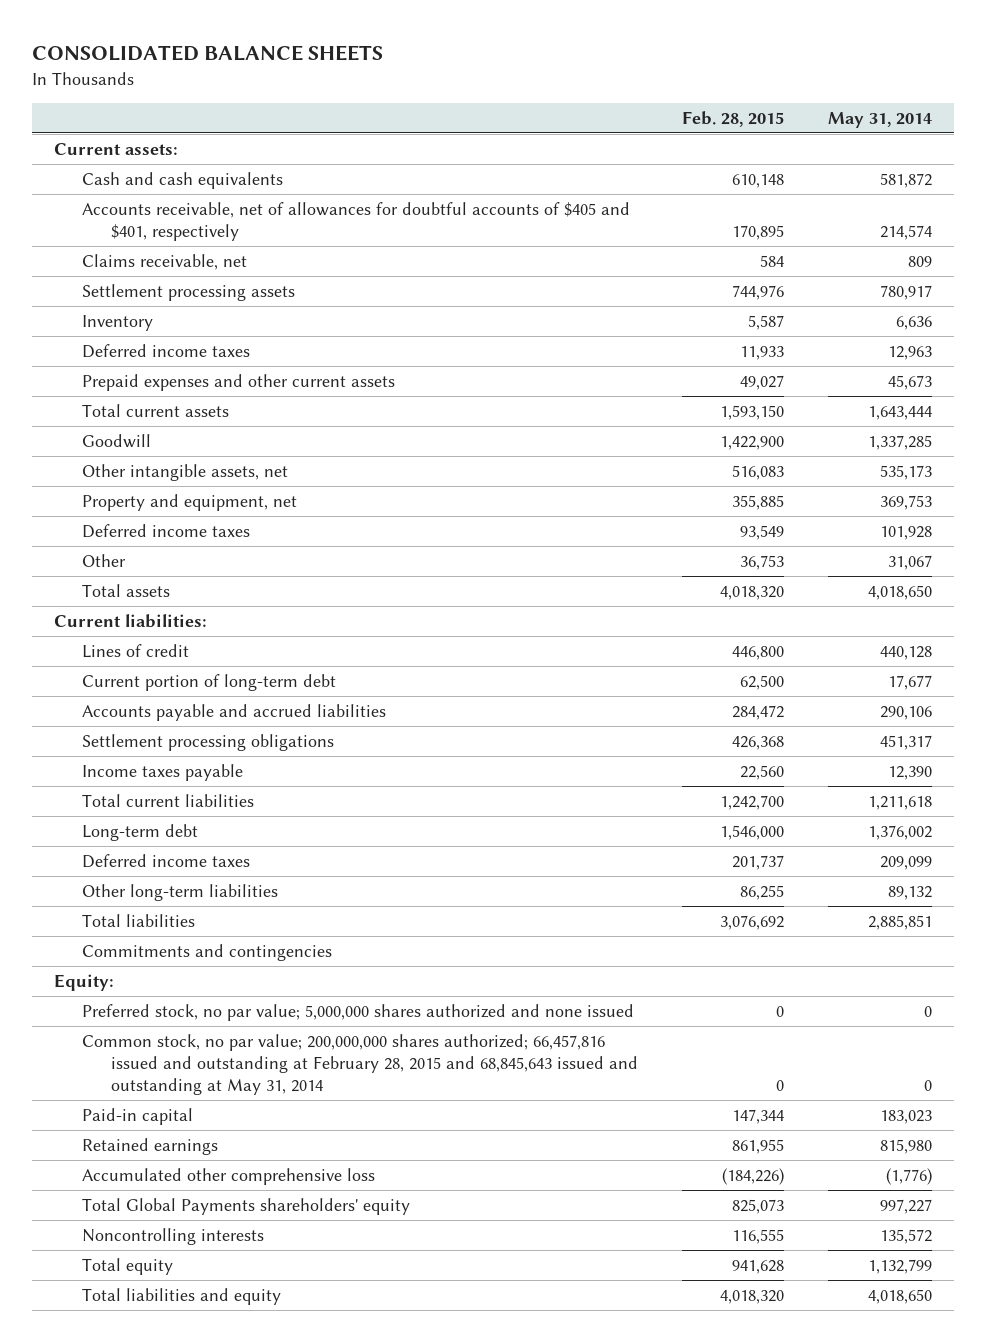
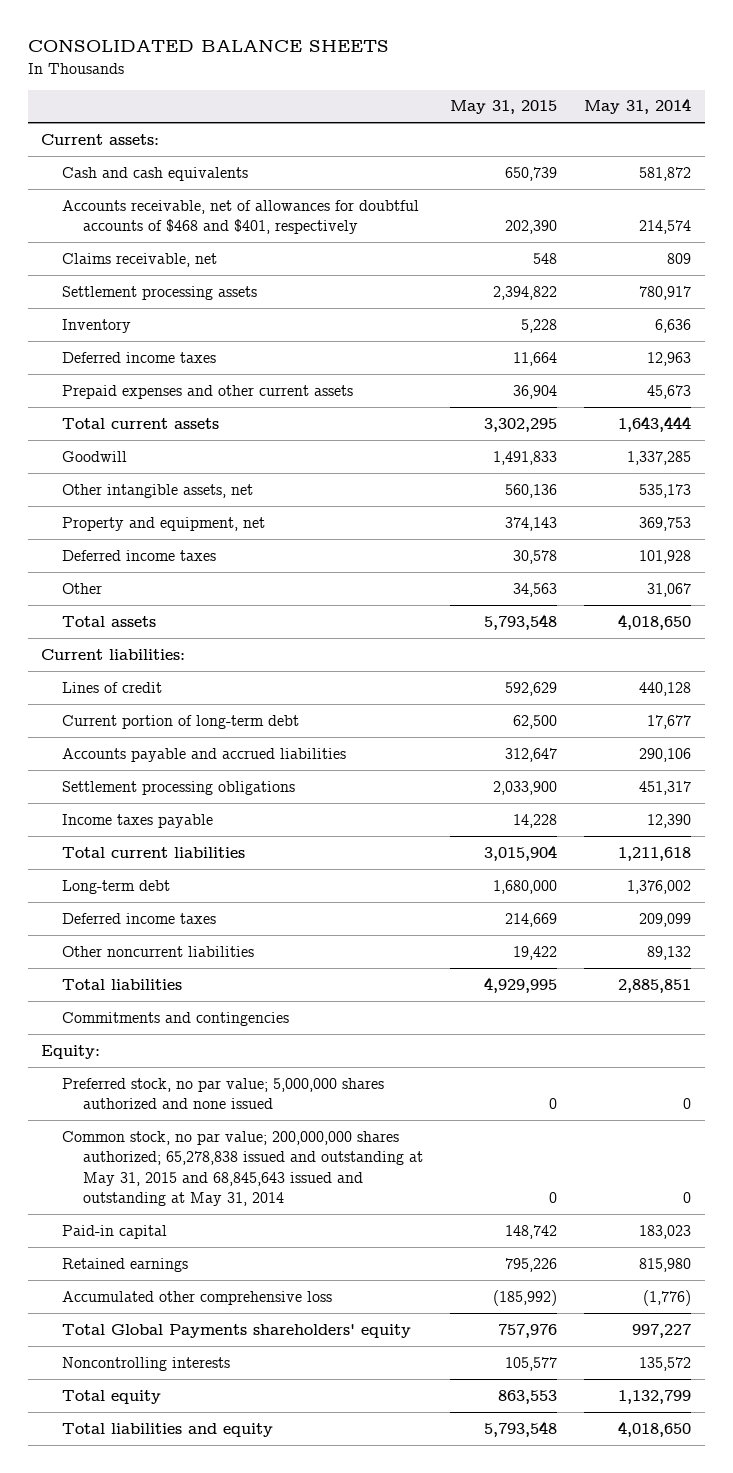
- | Feb. 28, 2015 | May 31, 2014
+ | May 31, 2015 | May 31, 2014
- Accounts receivable, net of allowances for doubtful accounts of $405 and $401, respectively | 170,895 | 214,574
+ Accounts receivable, net of allowances for doubtful accounts of $468 and $401, respectively | 202,390 | 214,574
- Other long-term liabilities | 86,255 | 89,132
+ Other noncurrent liabilities | 19,422 | 89,132
- Common stock, no par value; 200,000,000 shares authorized; 66,457,816 issued and outstanding at February 28, 2015 and 68,845,643 issued and outstanding at May 31, 2014 | 0 | 0
+ Common stock, no par value; 200,000,000 shares authorized; 65,278,838 issued and outstanding at May 31, 2015 and 68,845,643 issued and outstanding at May 31, 2014 | 0 | 0

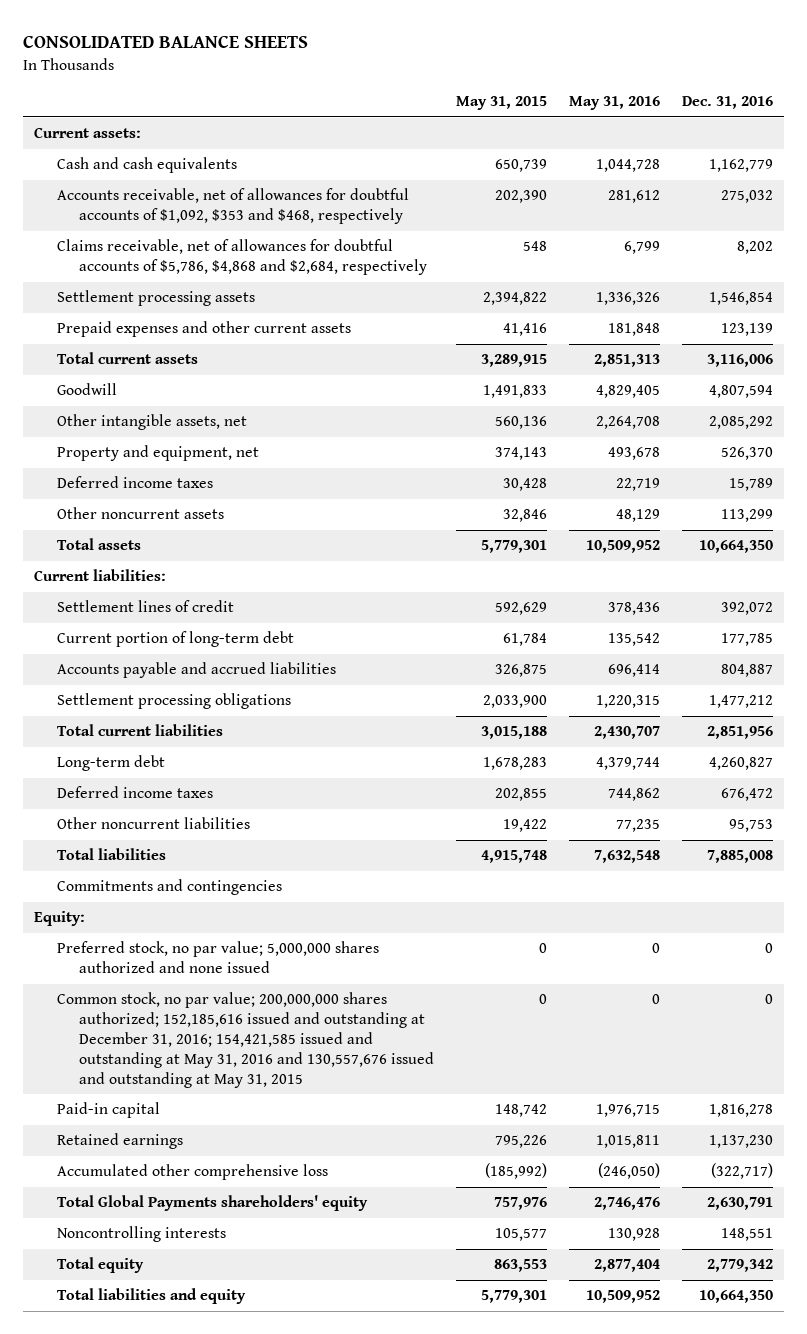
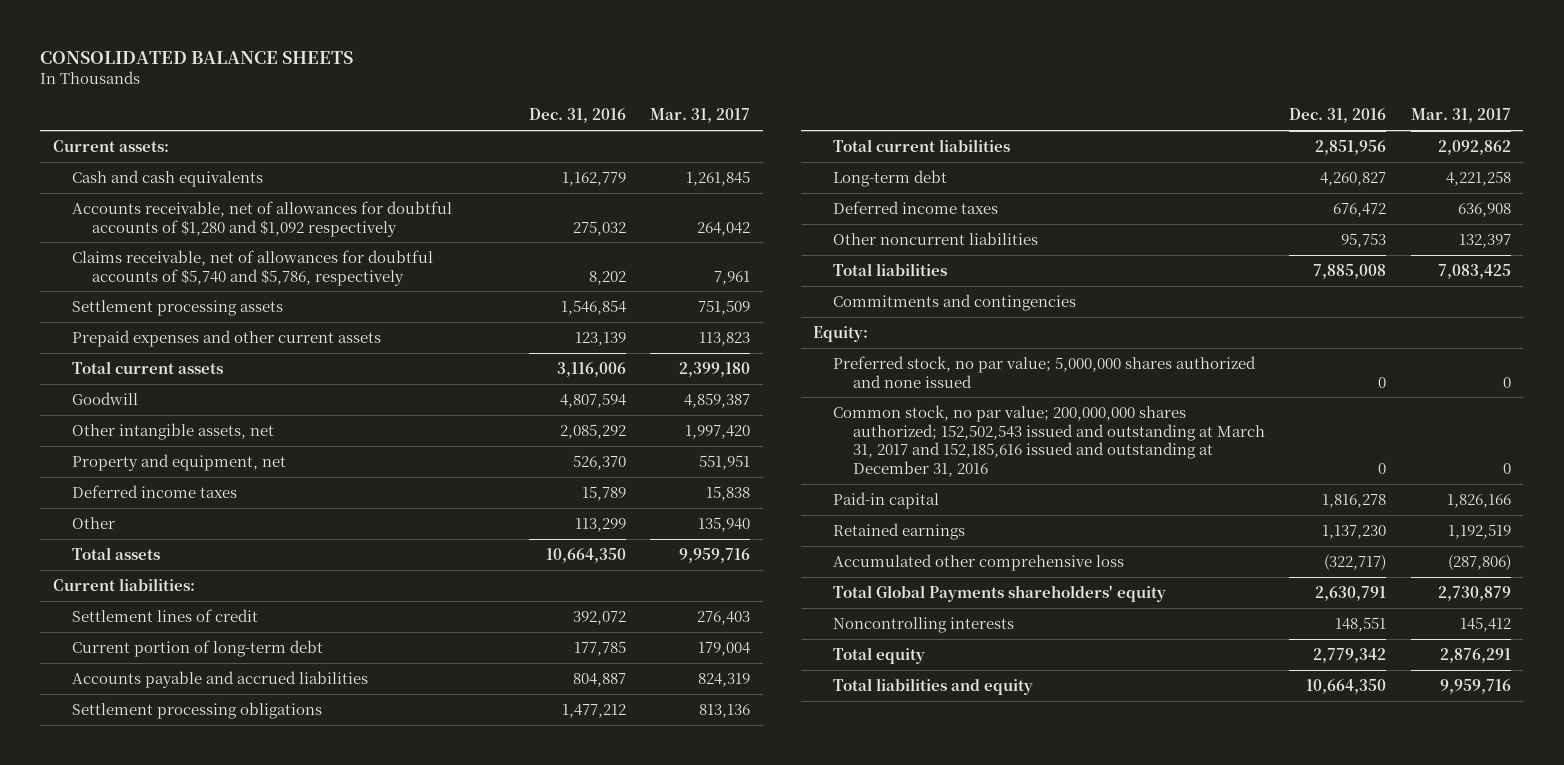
- | May 31, 2015 | May 31, 2016 | Dec. 31, 2016
+ | Dec. 31, 2016 | Mar. 31, 2017
- Accounts receivable, net of allowances for doubtful accounts of $1,092, $353 and $468, respectively | 202,390 | 281,612 | 275,032
- Claims receivable, net of allowances for doubtful accounts of $5,786, $4,868 and $2,684, respectively | 548 | 6,799 | 8,202
+ Accounts receivable, net of allowances for doubtful accounts of $1,280 and $1,092 respectively | 275,032 | 264,042
+ Claims receivable, net of allowances for doubtful accounts of $5,740 and $5,786, respectively | 8,202 | 7,961
- Other noncurrent assets | 32,846 | 48,129 | 113,299
+ Other | 113,299 | 135,940
- Common stock, no par value; 200,000,000 shares authorized; 152,185,616 issued and outstanding at December 31, 2016; 154,421,585 issued and outstanding at May 31, 2016 and 130,557,676 issued and outstanding at May 31, 2015 | 0 | 0 | 0
+ Common stock, no par value; 200,000,000 shares authorized; 152,502,543 issued and outstanding at March 31, 2017 and 152,185,616 issued and outstanding at December 31, 2016 | 0 | 0

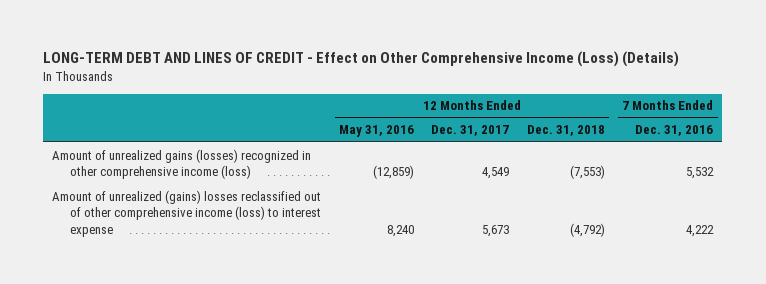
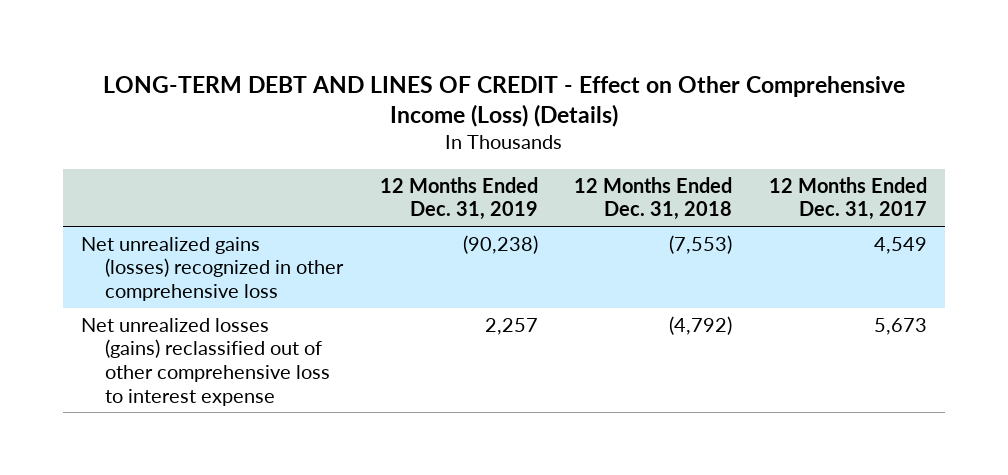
- | 12 Months Ended May 31, 2016 | 12 Months Ended Dec. 31, 2017 | 12 Months Ended Dec. 31, 2018 | 7 Months Ended Dec. 31, 2016
+ | 12 Months Ended Dec. 31, 2019 | 12 Months Ended Dec. 31, 2018 | 12 Months Ended Dec. 31, 2017
- Amount of unrealized gains (losses) recognized in other comprehensive income (loss) | (12,859) | 4,549 | (7,553) | 5,532
- Amount of unrealized (gains) losses reclassified out of other comprehensive income (loss) to interest expense | 8,240 | 5,673 | (4,792) | 4,222
+ Net unrealized gains (losses) recognized in other comprehensive loss | (90,238) | (7,553) | 4,549
+ Net unrealized losses (gains) reclassified out of other comprehensive loss to interest expense | 2,257 | (4,792) | 5,673

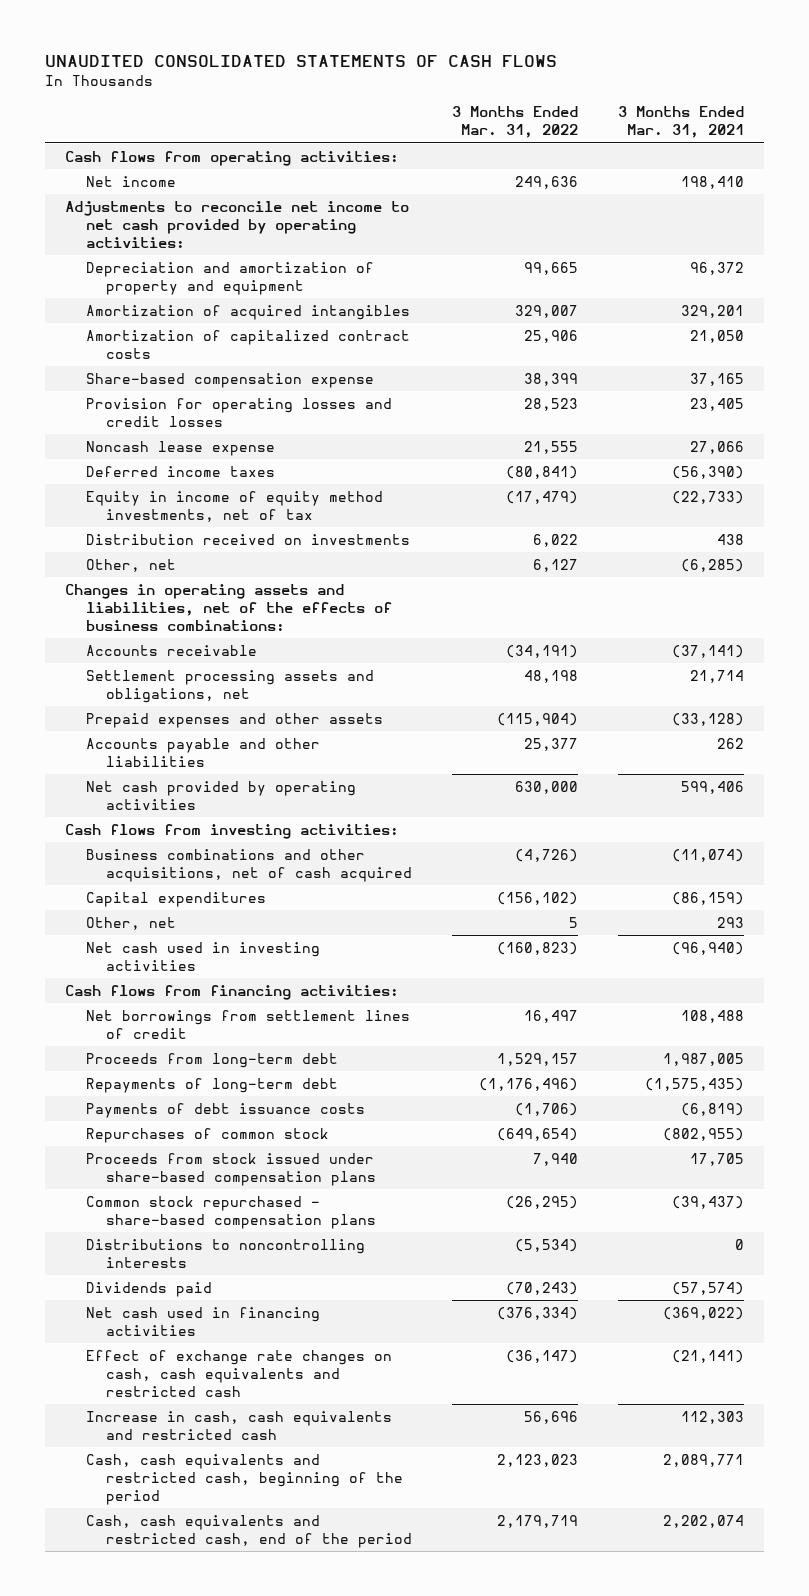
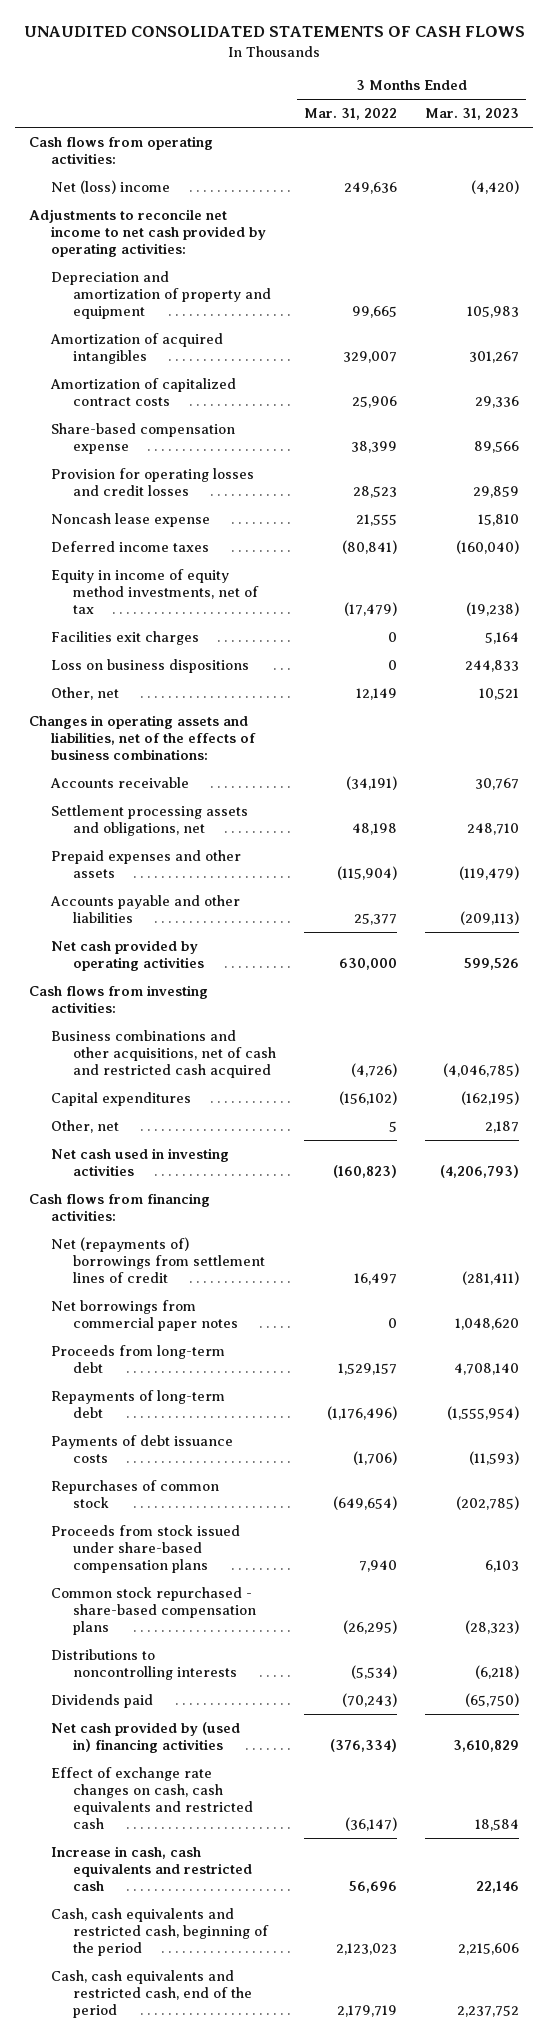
- | 3 Months Ended Mar. 31, 2022 | 3 Months Ended Mar. 31, 2021
+ | 3 Months Ended Mar. 31, 2022 | 3 Months Ended Mar. 31, 2023
- Net income | 249,636 | 198,410
+ Net (loss) income | 249,636 | (4,420)
- Distribution received on investments | 6,022 | 438
- Other, net | 6,127 | (6,285)
+ Facilities exit charges | 0 | 5,164
+ Loss on business dispositions | 0 | 244,833
+ Other, net | 12,149 | 10,521
- Business combinations and other acquisitions, net of cash acquired | (4,726) | (11,074)
+ Business combinations and other acquisitions, net of cash and restricted cash acquired | (4,726) | (4,046,785)
- Net borrowings from settlement lines of credit | 16,497 | 108,488
+ Net (repayments of) borrowings from settlement lines of credit | 16,497 | (281,411)
+ Net borrowings from commercial paper notes | 0 | 1,048,620
- Net cash used in financing activities | (376,334) | (369,022)
+ Net cash provided by (used in) financing activities | (376,334) | 3,610,829

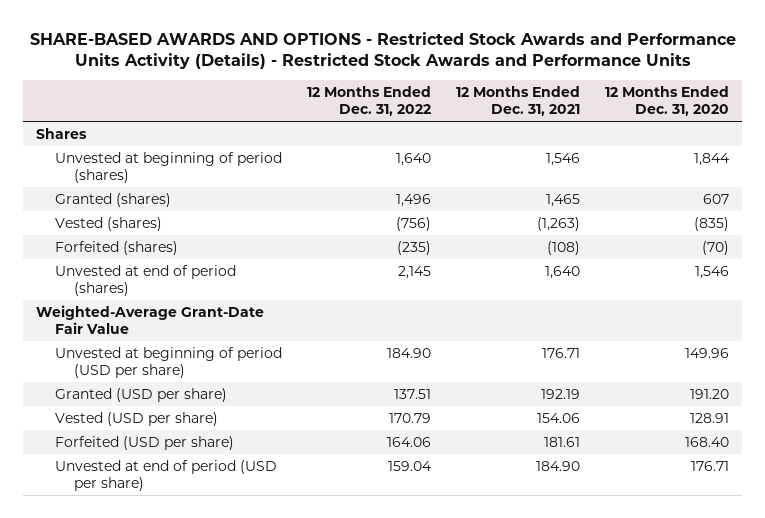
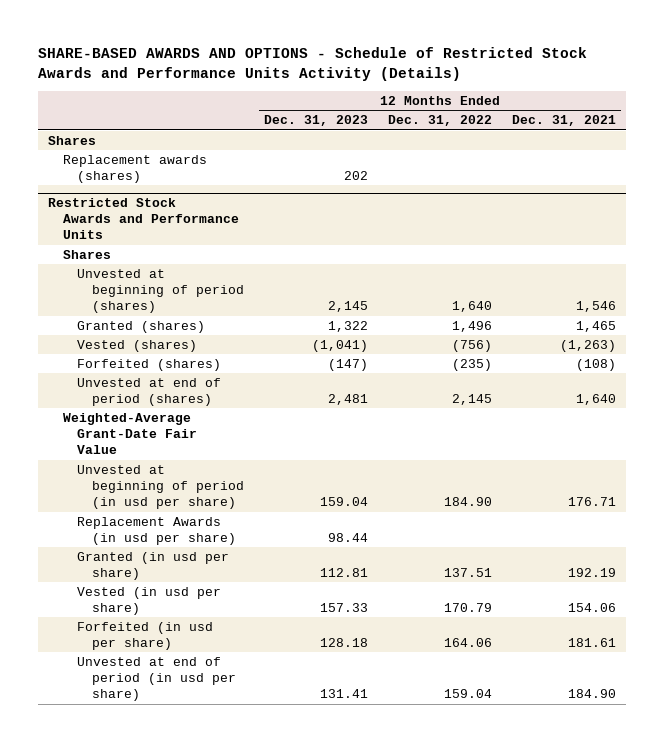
- SHARE-BASED AWARDS AND OPTIONS - Restricted Stock Awards and Performance Units Activity (Details) - Restricted Stock Awards and Performance Units
+ SHARE-BASED AWARDS AND OPTIONS - Schedule of Restricted Stock Awards and Performance Units Activity (Details)
- | 12 Months Ended Dec. 31, 2022 | 12 Months Ended Dec. 31, 2021 | 12 Months Ended Dec. 31, 2020
+ | 12 Months Ended Dec. 31, 2023 | 12 Months Ended Dec. 31, 2022 | 12 Months Ended Dec. 31, 2021
+ Replacement awards (shares) | 202 | |
+ Restricted Stock Awards and Performance Units
+ Shares
- Unvested at beginning of period (USD per share) | 184.90 | 176.71 | 149.96
- Granted (USD per share) | 137.51 | 192.19 | 191.20
- Vested (USD per share) | 170.79 | 154.06 | 128.91
- Forfeited (USD per share) | 164.06 | 181.61 | 168.40
- Unvested at end of period (USD per share) | 159.04 | 184.90 | 176.71
+ Unvested at beginning of period (in usd per share) | 159.04 | 184.90 | 176.71
+ Replacement Awards (in usd per share) | 98.44 | |
+ Granted (in usd per share) | 112.81 | 137.51 | 192.19
+ Vested (in usd per share) | 157.33 | 170.79 | 154.06
+ Forfeited (in usd per share) | 128.18 | 164.06 | 181.61
+ Unvested at end of period (in usd per share) | 131.41 | 159.04 | 184.90

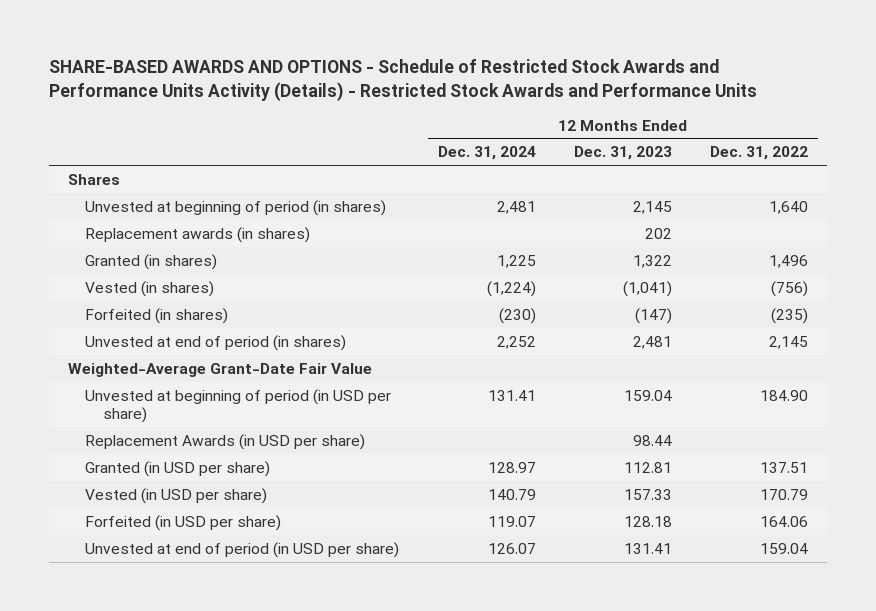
- SHARE-BASED AWARDS AND OPTIONS - Schedule of Restricted Stock Awards and Performance Units Activity (Details)
+ SHARE-BASED AWARDS AND OPTIONS - Schedule of Restricted Stock Awards and Performance Units Activity (Details) - Restricted Stock Awards and Performance Units
- | 12 Months Ended Dec. 31, 2023 | 12 Months Ended Dec. 31, 2022 | 12 Months Ended Dec. 31, 2021
+ | 12 Months Ended Dec. 31, 2024 | 12 Months Ended Dec. 31, 2023 | 12 Months Ended Dec. 31, 2022
- Replacement awards (shares) | 202 | |
- Restricted Stock Awards and Performance Units
- Shares
- Unvested at beginning of period (shares) | 2,145 | 1,640 | 1,546
- Granted (shares) | 1,322 | 1,496 | 1,465
- Vested (shares) | (1,041) | (756) | (1,263)
- Forfeited (shares) | (147) | (235) | (108)
- Unvested at end of period (shares) | 2,481 | 2,145 | 1,640
+ Unvested at beginning of period (in shares) | 2,481 | 2,145 | 1,640
+ Replacement awards (in shares) | | 202 |
+ Granted (in shares) | 1,225 | 1,322 | 1,496
+ Vested (in shares) | (1,224) | (1,041) | (756)
+ Forfeited (in shares) | (230) | (147) | (235)
+ Unvested at end of period (in shares) | 2,252 | 2,481 | 2,145
- Unvested at beginning of period (in usd per share) | 159.04 | 184.90 | 176.71
- Replacement Awards (in usd per share) | 98.44 | |
- Granted (in usd per share) | 112.81 | 137.51 | 192.19
- Vested (in usd per share) | 157.33 | 170.79 | 154.06
- Forfeited (in usd per share) | 128.18 | 164.06 | 181.61
- Unvested at end of period (in usd per share) | 131.41 | 159.04 | 184.90
+ Unvested at beginning of period (in USD per share) | 131.41 | 159.04 | 184.90
+ Replacement Awards (in USD per share) | | 98.44 |
+ Granted (in USD per share) | 128.97 | 112.81 | 137.51
+ Vested (in USD per share) | 140.79 | 157.33 | 170.79
+ Forfeited (in USD per share) | 119.07 | 128.18 | 164.06
+ Unvested at end of period (in USD per share) | 126.07 | 131.41 | 159.04

